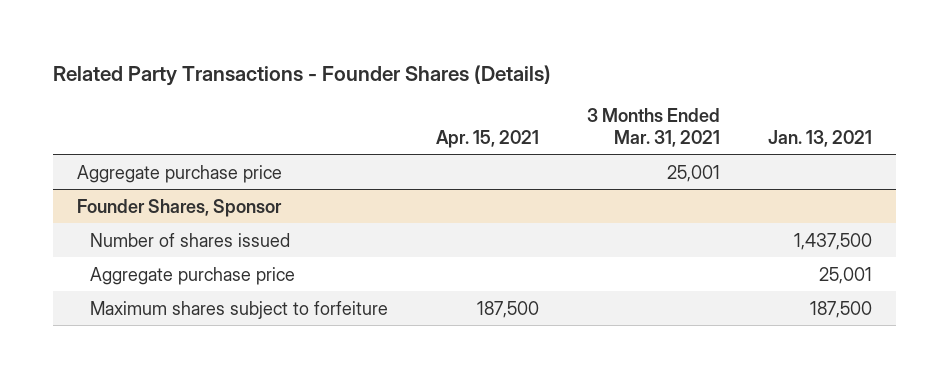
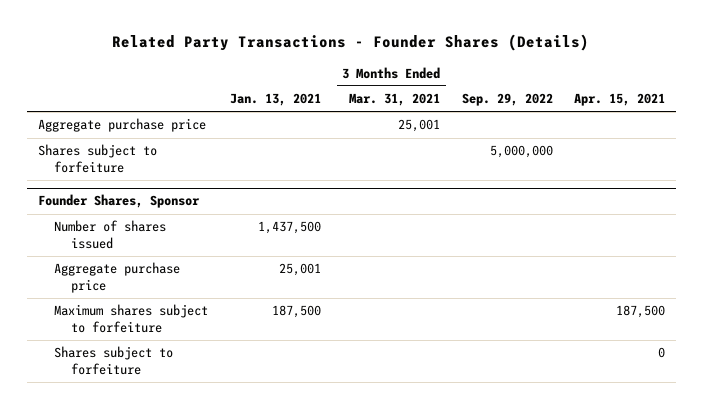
- | Apr. 15, 2021 | 3 Months Ended Mar. 31, 2021 | Jan. 13, 2021
+ | Jan. 13, 2021 | 3 Months Ended Mar. 31, 2021 | Sep. 29, 2022 | Apr. 15, 2021
+ Shares subject to forfeiture | | | 5,000,000 |
@ Founder Shares, Sponsor
+ Shares subject to forfeiture | | | | 0

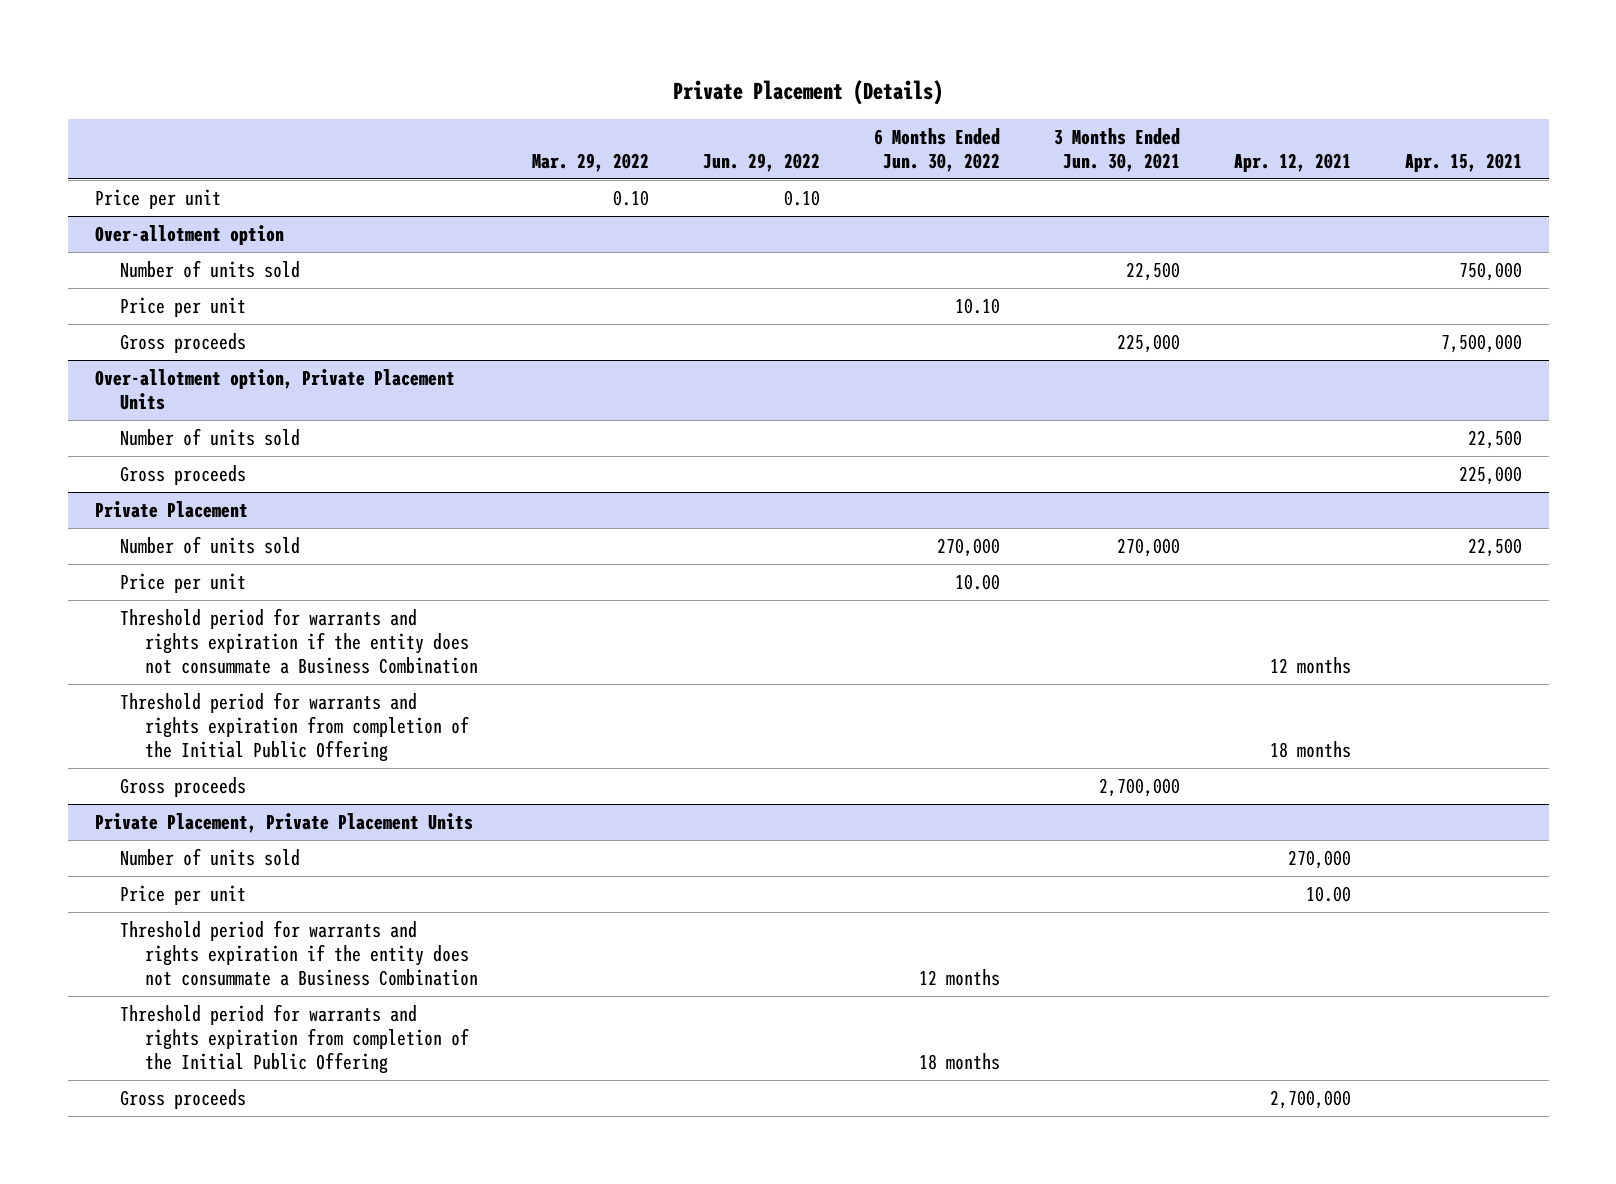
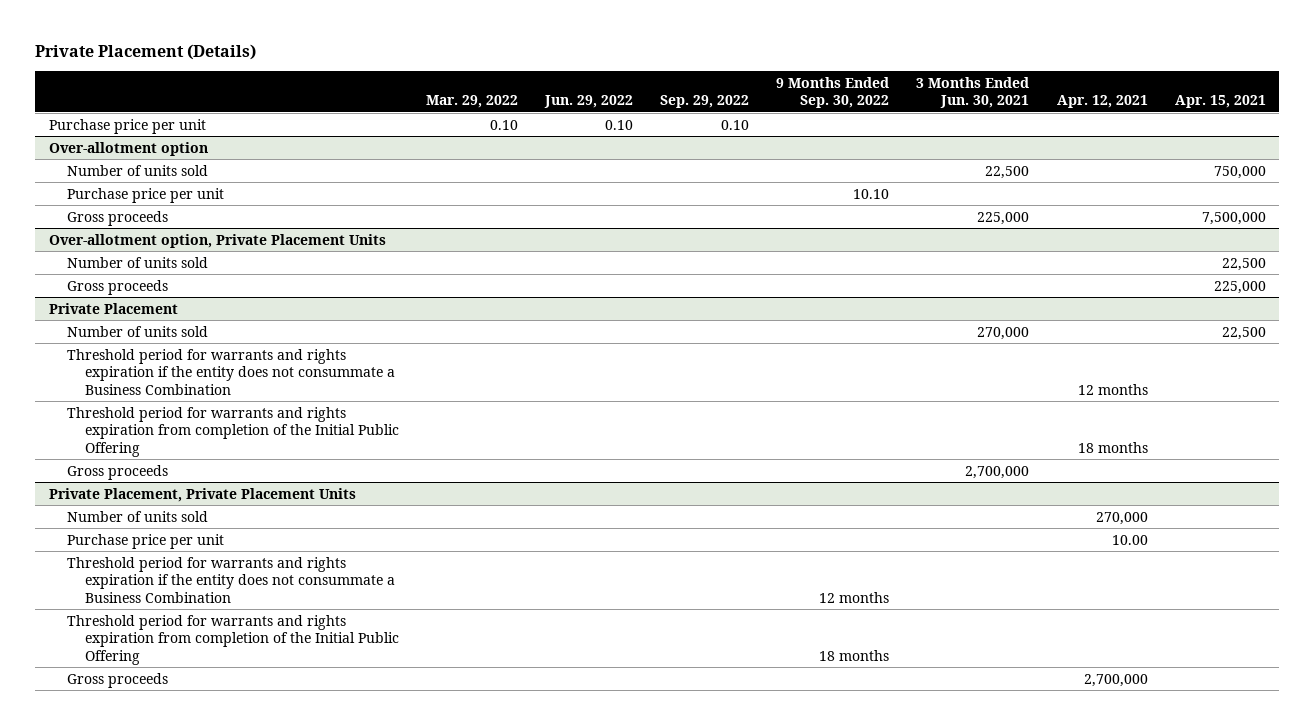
- | Mar. 29, 2022 | Jun. 29, 2022 | 6 Months Ended Jun. 30, 2022 | 3 Months Ended Jun. 30, 2021 | Apr. 12, 2021 | Apr. 15, 2021
+ | Mar. 29, 2022 | Jun. 29, 2022 | Sep. 29, 2022 | 9 Months Ended Sep. 30, 2022 | 3 Months Ended Jun. 30, 2021 | Apr. 12, 2021 | Apr. 15, 2021
- Price per unit | 0.10 | 0.10 | | | |
+ Purchase price per unit | 0.10 | 0.10 | 0.10 | | | |
@ Over-allotment option
- Price per unit | | | 10.10 | | |
+ Purchase price per unit | | | | 10.10 | | |
@ Private Placement
- Price per unit | | | 10.00 | | |
@ Private Placement, Private Placement Units
- Price per unit | | | | | 10.00 |
+ Purchase price per unit | | | | | | 10.00 |

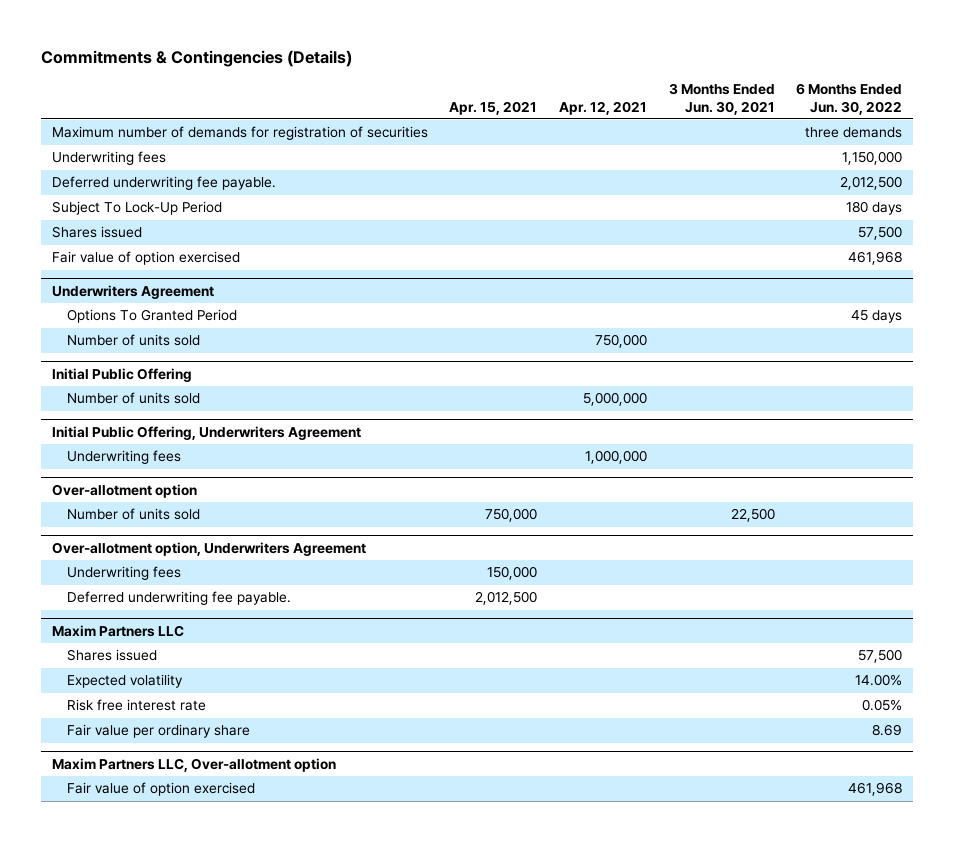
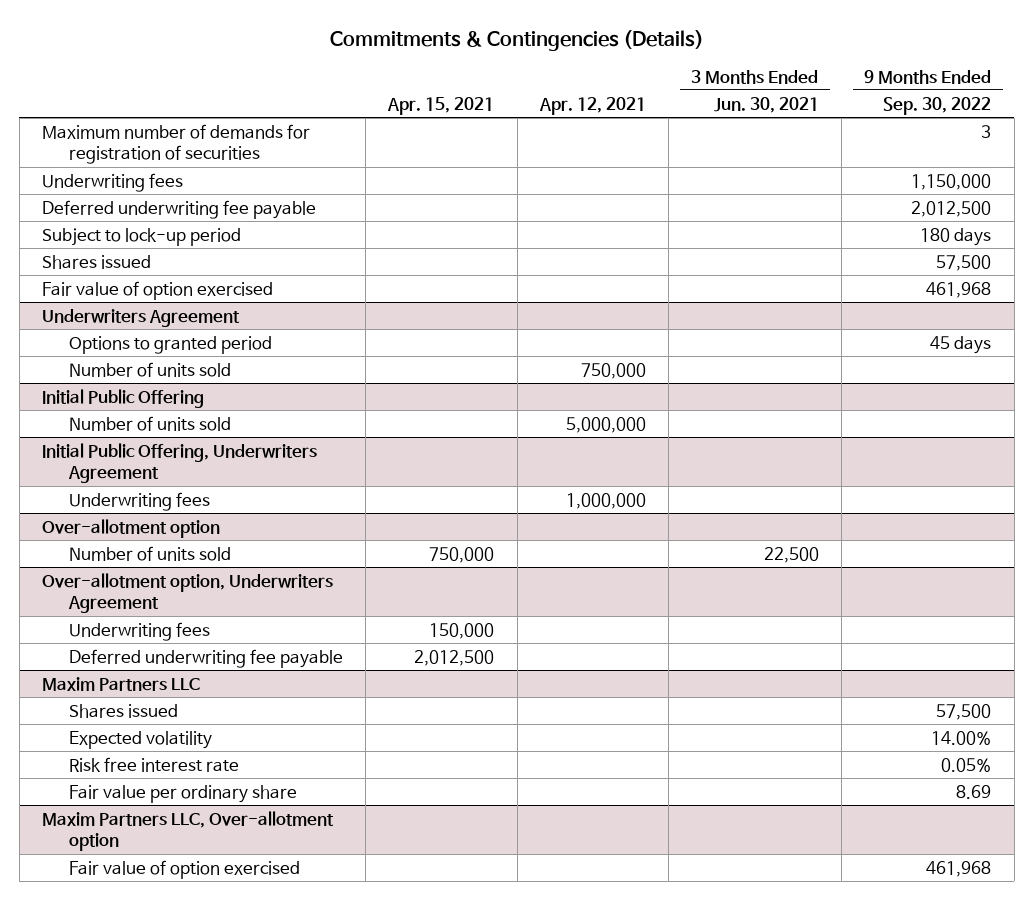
- | Apr. 15, 2021 | Apr. 12, 2021 | 3 Months Ended Jun. 30, 2021 | 6 Months Ended Jun. 30, 2022
+ | Apr. 15, 2021 | Apr. 12, 2021 | 3 Months Ended Jun. 30, 2021 | 9 Months Ended Sep. 30, 2022
- Deferred underwriting fee payable. | | | | 2,012,500
- Subject To Lock-Up Period | | | | 180 days
+ Deferred underwriting fee payable | | | | 2,012,500
+ Subject to lock-up period | | | | 180 days
@ Underwriters Agreement
- Options To Granted Period | | | | 45 days
+ Options to granted period | | | | 45 days
@ Over-allotment option, Underwriters Agreement
- Deferred underwriting fee payable. | 2,012,500 | | |
+ Deferred underwriting fee payable | 2,012,500 | | |

